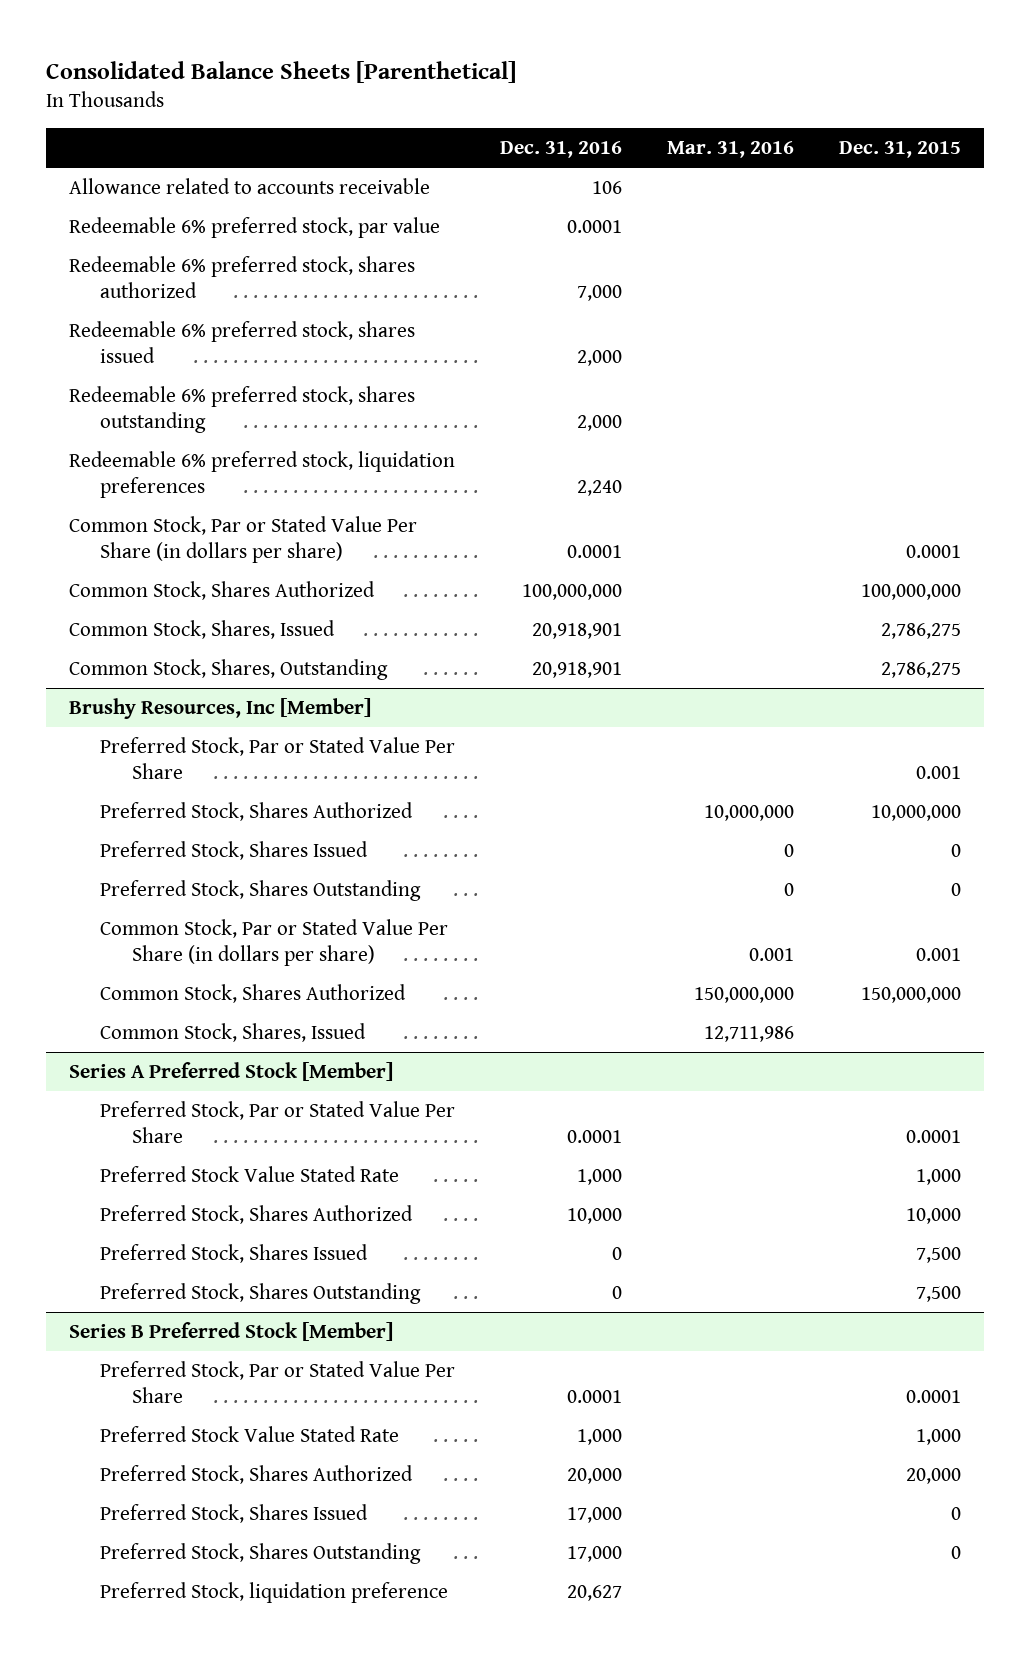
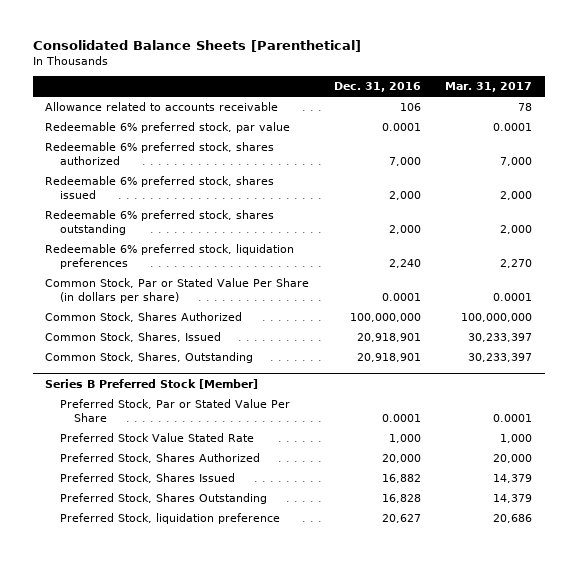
- | Dec. 31, 2016 | Mar. 31, 2016 | Dec. 31, 2015
+ | Dec. 31, 2016 | Mar. 31, 2017
- Brushy Resources, Inc [Member]
- Preferred Stock, Par or Stated Value Per Share | | | 0.001
- Preferred Stock, Shares Authorized | | 10,000,000 | 10,000,000
- Preferred Stock, Shares Issued | | 0 | 0
- Preferred Stock, Shares Outstanding | | 0 | 0
- Common Stock, Par or Stated Value Per Share (in dollars per share) | | 0.001 | 0.001
- Common Stock, Shares Authorized | | 150,000,000 | 150,000,000
- Common Stock, Shares, Issued | | 12,711,986 |
- Series A Preferred Stock [Member]
- Preferred Stock, Par or Stated Value Per Share | 0.0001 | | 0.0001
- Preferred Stock Value Stated Rate | 1,000 | | 1,000
- Preferred Stock, Shares Authorized | 10,000 | | 10,000
- Preferred Stock, Shares Issued | 0 | | 7,500
- Preferred Stock, Shares Outstanding | 0 | | 7,500
@ Series B Preferred Stock [Member]
- Preferred Stock, Shares Issued | 17,000 | | 0
- Preferred Stock, Shares Outstanding | 17,000 | | 0
+ Preferred Stock, Shares Issued | 16,882 | 14,379
+ Preferred Stock, Shares Outstanding | 16,828 | 14,379

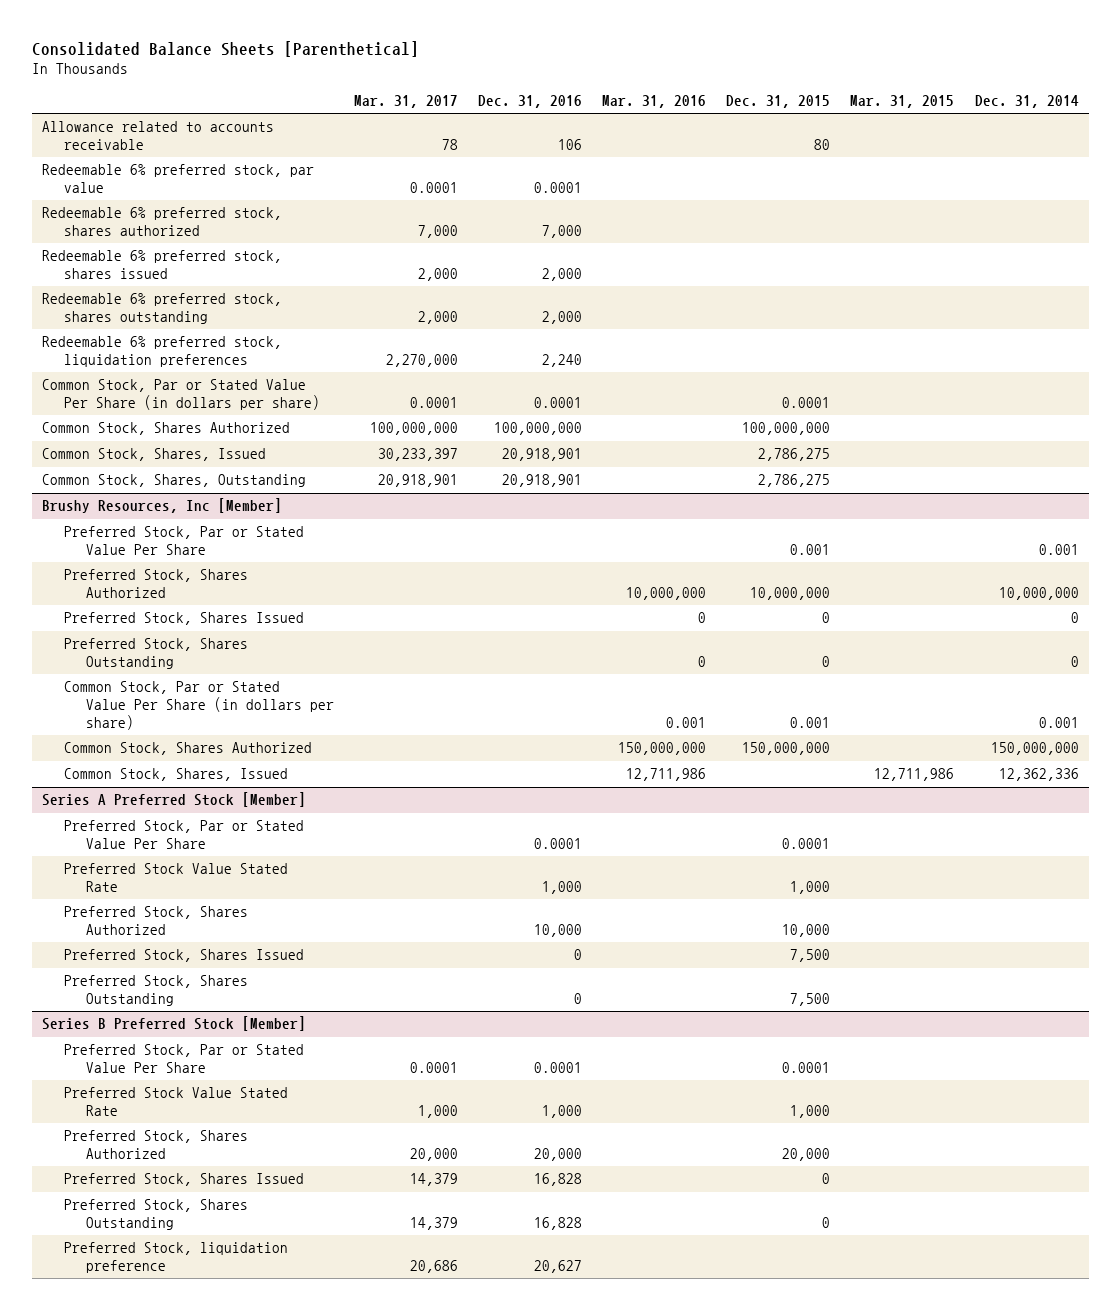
- | Dec. 31, 2016 | Mar. 31, 2017
+ | Mar. 31, 2017 | Dec. 31, 2016 | Mar. 31, 2016 | Dec. 31, 2015 | Mar. 31, 2015 | Dec. 31, 2014
- Redeemable 6% preferred stock, liquidation preferences | 2,240 | 2,270
+ Redeemable 6% preferred stock, liquidation preferences | 2,270,000 | 2,240 | | | |
- Common Stock, Shares, Outstanding | 20,918,901 | 30,233,397
+ Common Stock, Shares, Outstanding | 20,918,901 | 20,918,901 | | 2,786,275 | |
+ Brushy Resources, Inc [Member]
+ Preferred Stock, Par or Stated Value Per Share | | | | 0.001 | | 0.001
+ Preferred Stock, Shares Authorized | | | 10,000,000 | 10,000,000 | | 10,000,000
+ Preferred Stock, Shares Issued | | | 0 | 0 | | 0
+ Preferred Stock, Shares Outstanding | | | 0 | 0 | | 0
+ Common Stock, Par or Stated Value Per Share (in dollars per share) | | | 0.001 | 0.001 | | 0.001
+ Common Stock, Shares Authorized | | | 150,000,000 | 150,000,000 | | 150,000,000
+ Common Stock, Shares, Issued | | | 12,711,986 | | 12,711,986 | 12,362,336
+ Series A Preferred Stock [Member]
+ Preferred Stock, Par or Stated Value Per Share | | 0.0001 | | 0.0001 | |
+ Preferred Stock Value Stated Rate | | 1,000 | | 1,000 | |
+ Preferred Stock, Shares Authorized | | 10,000 | | 10,000 | |
+ Preferred Stock, Shares Issued | | 0 | | 7,500 | |
+ Preferred Stock, Shares Outstanding | | 0 | | 7,500 | |
@ Series B Preferred Stock [Member]
- Preferred Stock, Shares Issued | 16,882 | 14,379
+ Preferred Stock, Shares Issued | 14,379 | 16,828 | | 0 | |

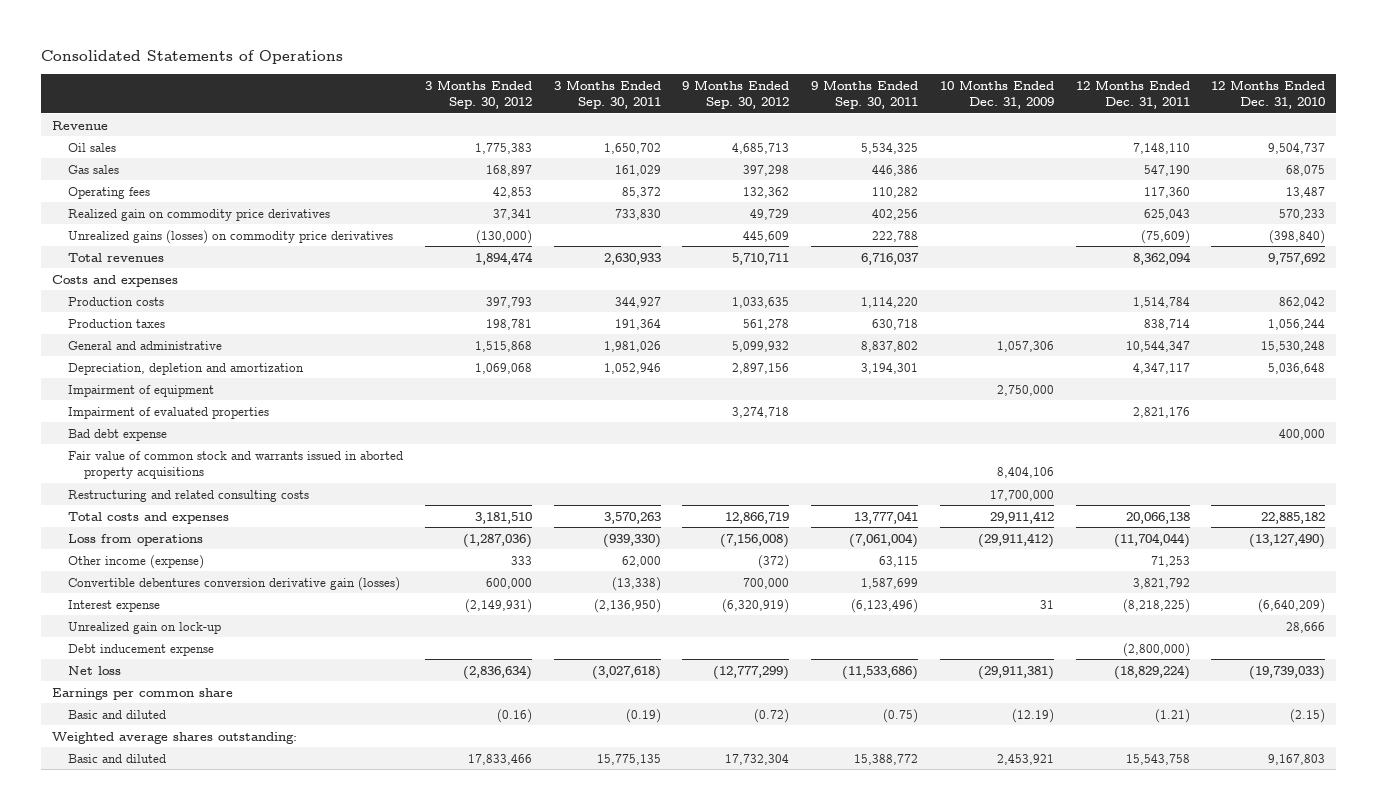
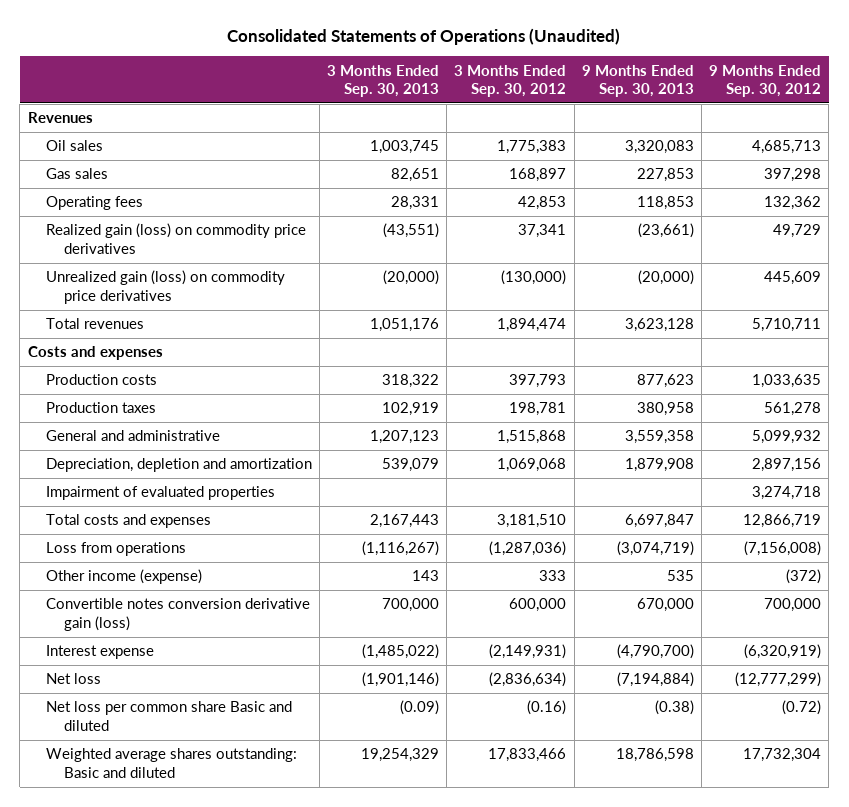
- Consolidated Statements of Operations
+ Consolidated Statements of Operations (Unaudited)
- | 3 Months Ended Sep. 30, 2012 | 3 Months Ended Sep. 30, 2011 | 9 Months Ended Sep. 30, 2012 | 9 Months Ended Sep. 30, 2011 | 10 Months Ended Dec. 31, 2009 | 12 Months Ended Dec. 31, 2011 | 12 Months Ended Dec. 31, 2010
+ | 3 Months Ended Sep. 30, 2013 | 3 Months Ended Sep. 30, 2012 | 9 Months Ended Sep. 30, 2013 | 9 Months Ended Sep. 30, 2012
- Revenue
+ Revenues
- Realized gain on commodity price derivatives | 37,341 | 733,830 | 49,729 | 402,256 | | 625,043 | 570,233
- Unrealized gains (losses) on commodity price derivatives | (130,000) | | 445,609 | 222,788 | | (75,609) | (398,840)
+ Realized gain (loss) on commodity price derivatives | (43,551) | 37,341 | (23,661) | 49,729
+ Unrealized gain (loss) on commodity price derivatives | (20,000) | (130,000) | (20,000) | 445,609
- Impairment of equipment | | | | | 2,750,000 | |
- Bad debt expense | | | | | | | 400,000
- Fair value of common stock and warrants issued in aborted property acquisitions | | | | | 8,404,106 | |
- Restructuring and related consulting costs | | | | | 17,700,000 | |
- Convertible debentures conversion derivative gain (losses) | 600,000 | (13,338) | 700,000 | 1,587,699 | | 3,821,792 |
+ Convertible notes conversion derivative gain (loss) | 700,000 | 600,000 | 670,000 | 700,000
- Unrealized gain on lock-up | | | | | | | 28,666
- Debt inducement expense | | | | | | (2,800,000) |
- Earnings per common share
- Basic and diluted | (0.16) | (0.19) | (0.72) | (0.75) | (12.19) | (1.21) | (2.15)
- Weighted average shares outstanding:
- Basic and diluted | 17,833,466 | 15,775,135 | 17,732,304 | 15,388,772 | 2,453,921 | 15,543,758 | 9,167,803
+ Net loss per common share Basic and diluted | (0.09) | (0.16) | (0.38) | (0.72)
+ Weighted average shares outstanding: Basic and diluted | 19,254,329 | 17,833,466 | 18,786,598 | 17,732,304

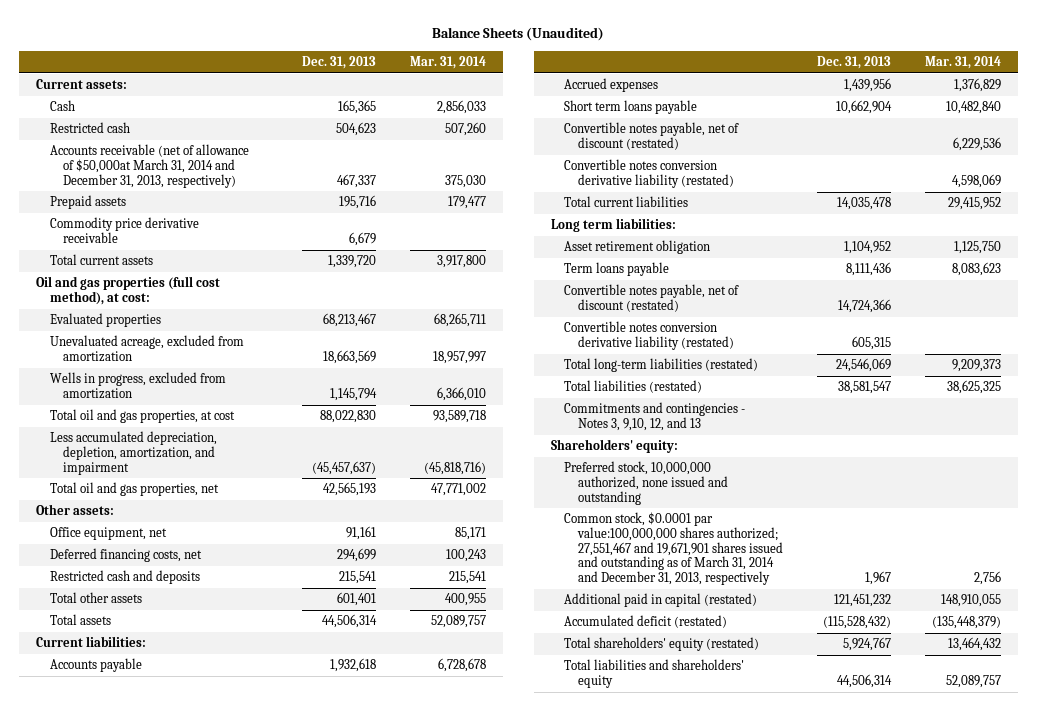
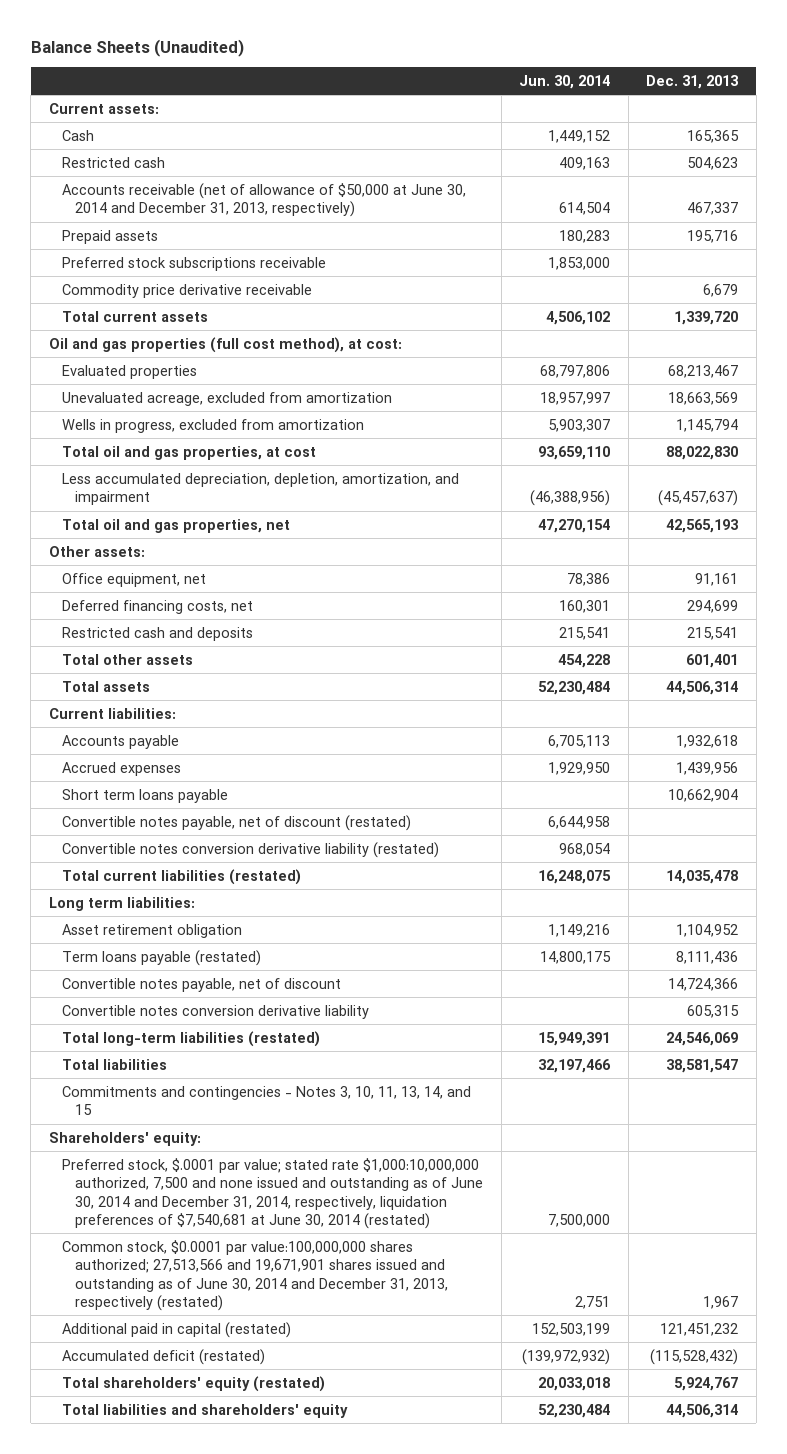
- | Dec. 31, 2013 | Mar. 31, 2014
+ | Jun. 30, 2014 | Dec. 31, 2013
- Accounts receivable (net of allowance of $50,000at March 31, 2014 and December 31, 2013, respectively) | 467,337 | 375,030
+ Accounts receivable (net of allowance of $50,000 at June 30, 2014 and December 31, 2013, respectively) | 614,504 | 467,337
+ Preferred stock subscriptions receivable | 1,853,000 |
- Total current liabilities | 14,035,478 | 29,415,952
+ Total current liabilities (restated) | 16,248,075 | 14,035,478
- Term loans payable | 8,111,436 | 8,083,623
- Convertible notes payable, net of discount (restated) | 14,724,366 |
- Convertible notes conversion derivative liability (restated) | 605,315 |
+ Term loans payable (restated) | 14,800,175 | 8,111,436
+ Convertible notes payable, net of discount | | 14,724,366
+ Convertible notes conversion derivative liability | | 605,315
- Total liabilities (restated) | 38,581,547 | 38,625,325
- Commitments and contingencies - Notes 3, 9,10, 12, and 13
+ Total liabilities | 32,197,466 | 38,581,547
+ Commitments and contingencies - Notes 3, 10, 11, 13, 14, and 15
- Preferred stock, 10,000,000 authorized, none issued and outstanding
- Common stock, $0.0001 par value:100,000,000 shares authorized; 27,551,467 and 19,671,901 shares issued and outstanding as of March 31, 2014 and December 31, 2013, respectively | 1,967 | 2,756
+ Preferred stock, $.0001 par value; stated rate $1,000:10,000,000 authorized, 7,500 and none issued and outstanding as of June 30, 2014 and December 31, 2014, respectively, liquidation preferences of $7,540,681 at June 30, 2014 (restated) | 7,500,000 |
+ Common stock, $0.0001 par value:100,000,000 shares authorized; 27,513,566 and 19,671,901 shares issued and outstanding as of June 30, 2014 and December 31, 2013, respectively (restated) | 2,751 | 1,967

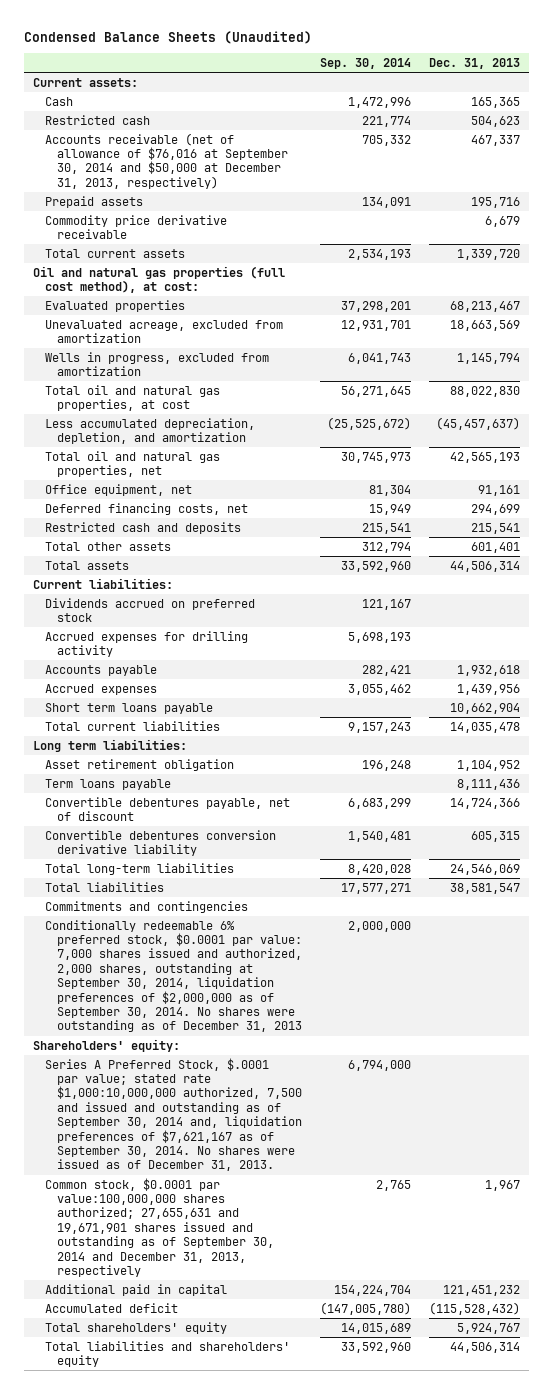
- Balance Sheets (Unaudited)
+ Condensed Balance Sheets (Unaudited)
- | Jun. 30, 2014 | Dec. 31, 2013
+ | Sep. 30, 2014 | Dec. 31, 2013
- Accounts receivable (net of allowance of $50,000 at June 30, 2014 and December 31, 2013, respectively) | 614,504 | 467,337
+ Accounts receivable (net of allowance of $76,016 at September 30, 2014 and $50,000 at December 31, 2013, respectively) | 705,332 | 467,337
- Preferred stock subscriptions receivable | 1,853,000 |
- Oil and gas properties (full cost method), at cost:
+ Oil and natural gas properties (full cost method), at cost:
- Total oil and gas properties, at cost | 93,659,110 | 88,022,830
- Less accumulated depreciation, depletion, amortization, and impairment | (46,388,956) | (45,457,637)
- Total oil and gas properties, net | 47,270,154 | 42,565,193
- Other assets:
+ Total oil and natural gas properties, at cost | 56,271,645 | 88,022,830
+ Less accumulated depreciation, depletion, and amortization | (25,525,672) | (45,457,637)
+ Total oil and natural gas properties, net | 30,745,973 | 42,565,193
+ Dividends accrued on preferred stock | 121,167 |
+ Accrued expenses for drilling activity | 5,698,193 |
- Convertible notes payable, net of discount (restated) | 6,644,958 |
- Convertible notes conversion derivative liability (restated) | 968,054 |
- Total current liabilities (restated) | 16,248,075 | 14,035,478
+ Total current liabilities | 9,157,243 | 14,035,478
- Term loans payable (restated) | 14,800,175 | 8,111,436
- Convertible notes payable, net of discount | | 14,724,366
- Convertible notes conversion derivative liability | | 605,315
- Total long-term liabilities (restated) | 15,949,391 | 24,546,069
+ Term loans payable | | 8,111,436
+ Convertible debentures payable, net of discount | 6,683,299 | 14,724,366
+ Convertible debentures conversion derivative liability | 1,540,481 | 605,315
+ Total long-term liabilities | 8,420,028 | 24,546,069
- Commitments and contingencies - Notes 3, 10, 11, 13, 14, and 15
+ Commitments and contingencies
+ Conditionally redeemable 6% preferred stock, $0.0001 par value: 7,000 shares issued and authorized, 2,000 shares, outstanding at September 30, 2014, liquidation preferences of $2,000,000 as of September 30, 2014. No shares were outstanding as of December 31, 2013 | 2,000,000 |
- Preferred stock, $.0001 par value; stated rate $1,000:10,000,000 authorized, 7,500 and none issued and outstanding as of June 30, 2014 and December 31, 2014, respectively, liquidation preferences of $7,540,681 at June 30, 2014 (restated) | 7,500,000 |
- Common stock, $0.0001 par value:100,000,000 shares authorized; 27,513,566 and 19,671,901 shares issued and outstanding as of June 30, 2014 and December 31, 2013, respectively (restated) | 2,751 | 1,967
- Additional paid in capital (restated) | 152,503,199 | 121,451,232
- Accumulated deficit (restated) | (139,972,932) | (115,528,432)
- Total shareholders' equity (restated) | 20,033,018 | 5,924,767
+ Series A Preferred Stock, $.0001 par value; stated rate $1,000:10,000,000 authorized, 7,500 and issued and outstanding as of September 30, 2014 and, liquidation preferences of $7,621,167 as of September 30, 2014. No shares were issued as of December 31, 2013. | 6,794,000 |
+ Common stock, $0.0001 par value:100,000,000 shares authorized; 27,655,631 and 19,671,901 shares issued and outstanding as of September 30, 2014 and December 31, 2013, respectively | 2,765 | 1,967
+ Additional paid in capital | 154,224,704 | 121,451,232
+ Accumulated deficit | (147,005,780) | (115,528,432)
+ Total shareholders' equity | 14,015,689 | 5,924,767

